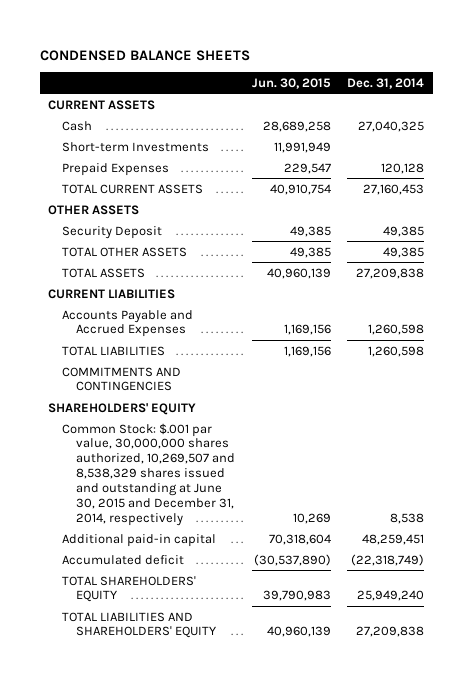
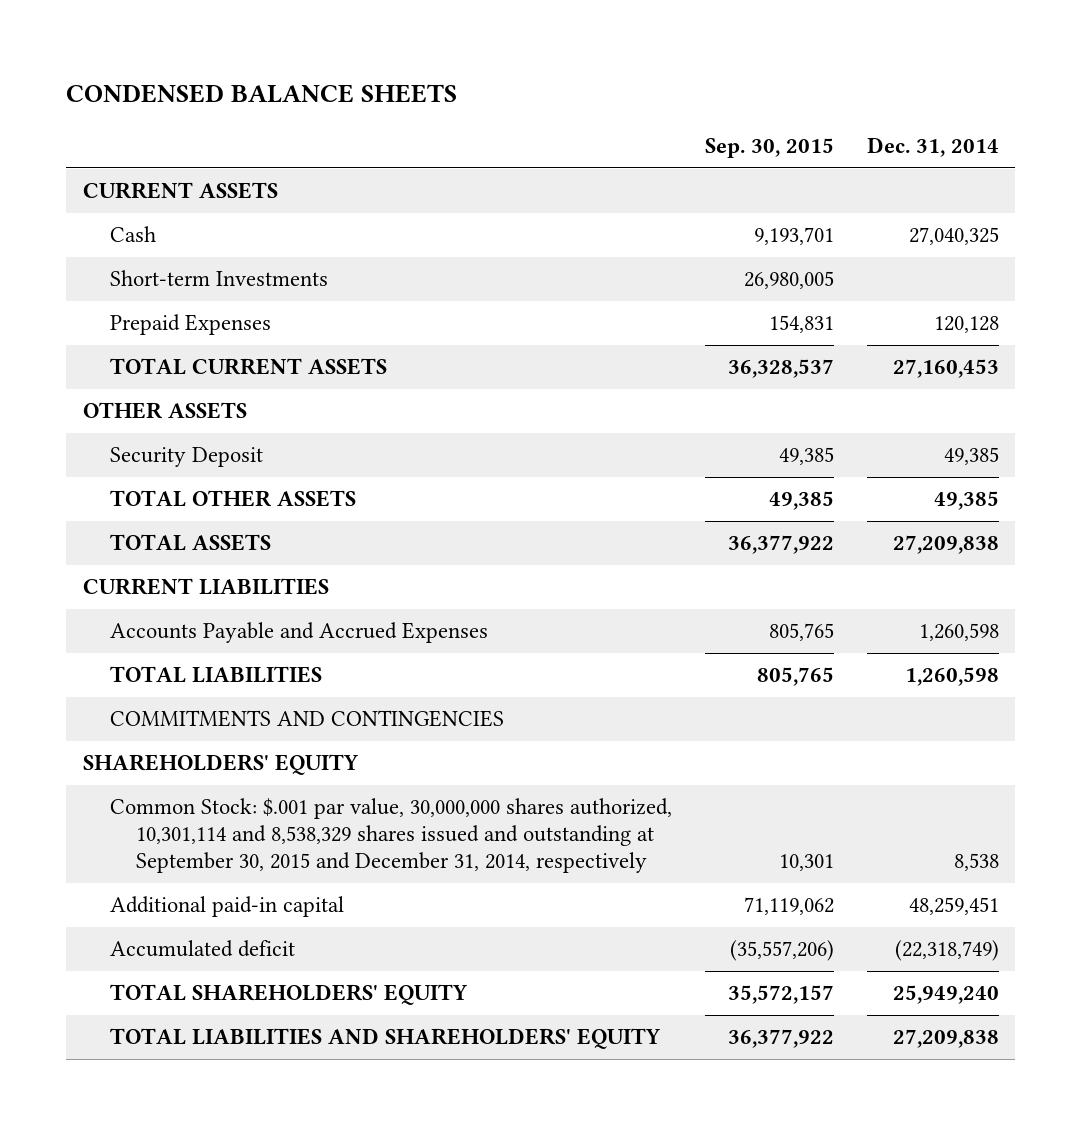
- | Jun. 30, 2015 | Dec. 31, 2014
+ | Sep. 30, 2015 | Dec. 31, 2014
- Common Stock: $.001 par value, 30,000,000 shares authorized, 10,269,507 and 8,538,329 shares issued and outstanding at June 30, 2015 and December 31, 2014, respectively | 10,269 | 8,538
+ Common Stock: $.001 par value, 30,000,000 shares authorized, 10,301,114 and 8,538,329 shares issued and outstanding at September 30, 2015 and December 31, 2014, respectively | 10,301 | 8,538

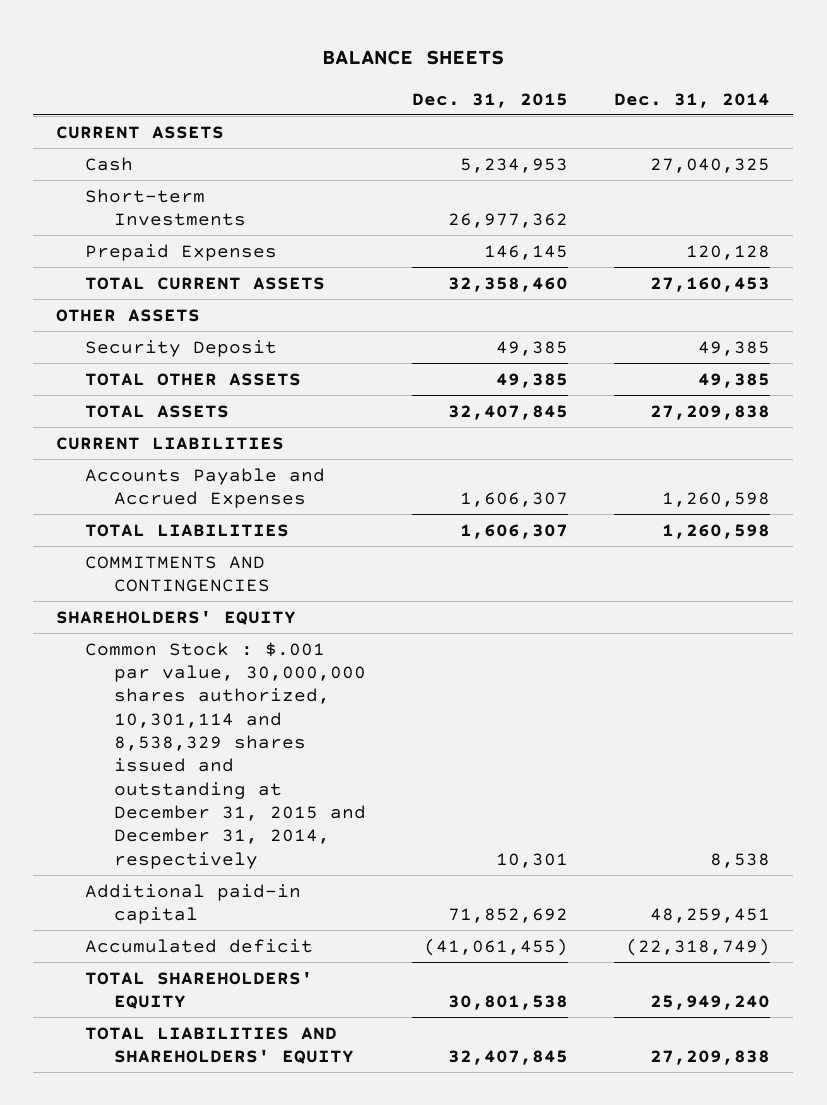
- CONDENSED BALANCE SHEETS
+ BALANCE SHEETS
- | Sep. 30, 2015 | Dec. 31, 2014
+ | Dec. 31, 2015 | Dec. 31, 2014
- Common Stock: $.001 par value, 30,000,000 shares authorized, 10,301,114 and 8,538,329 shares issued and outstanding at September 30, 2015 and December 31, 2014, respectively | 10,301 | 8,538
+ Common Stock : $.001 par value, 30,000,000 shares authorized, 10,301,114 and 8,538,329 shares issued and outstanding at December 31, 2015 and December 31, 2014, respectively | 10,301 | 8,538

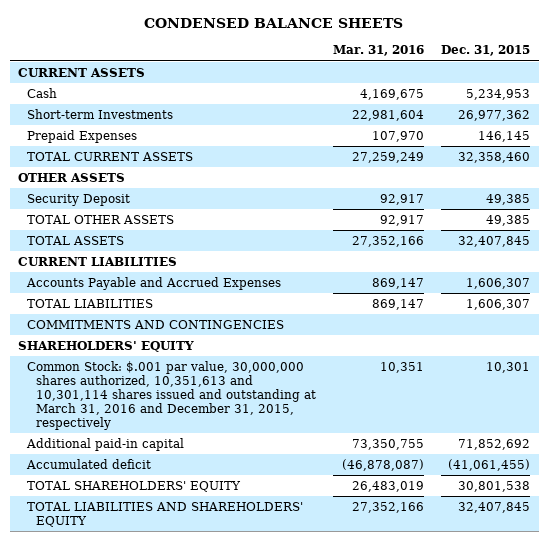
- BALANCE SHEETS
+ CONDENSED BALANCE SHEETS
- | Dec. 31, 2015 | Dec. 31, 2014
+ | Mar. 31, 2016 | Dec. 31, 2015
- Common Stock : $.001 par value, 30,000,000 shares authorized, 10,301,114 and 8,538,329 shares issued and outstanding at December 31, 2015 and December 31, 2014, respectively | 10,301 | 8,538
+ Common Stock: $.001 par value, 30,000,000 shares authorized, 10,351,613 and 10,301,114 shares issued and outstanding at March 31, 2016 and December 31, 2015, respectively | 10,351 | 10,301

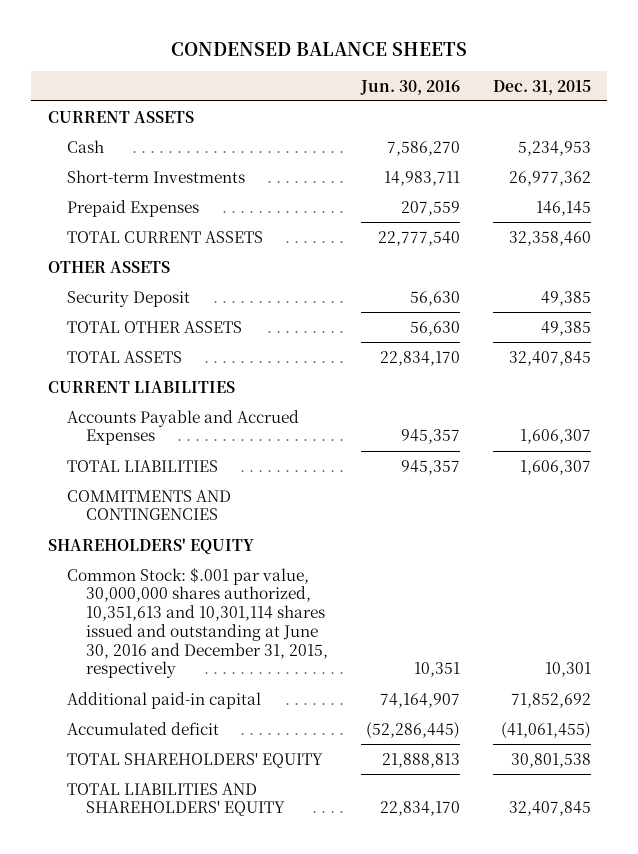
- | Mar. 31, 2016 | Dec. 31, 2015
+ | Jun. 30, 2016 | Dec. 31, 2015
- Common Stock: $.001 par value, 30,000,000 shares authorized, 10,351,613 and 10,301,114 shares issued and outstanding at March 31, 2016 and December 31, 2015, respectively | 10,351 | 10,301
+ Common Stock: $.001 par value, 30,000,000 shares authorized, 10,351,613 and 10,301,114 shares issued and outstanding at June 30, 2016 and December 31, 2015, respectively | 10,351 | 10,301

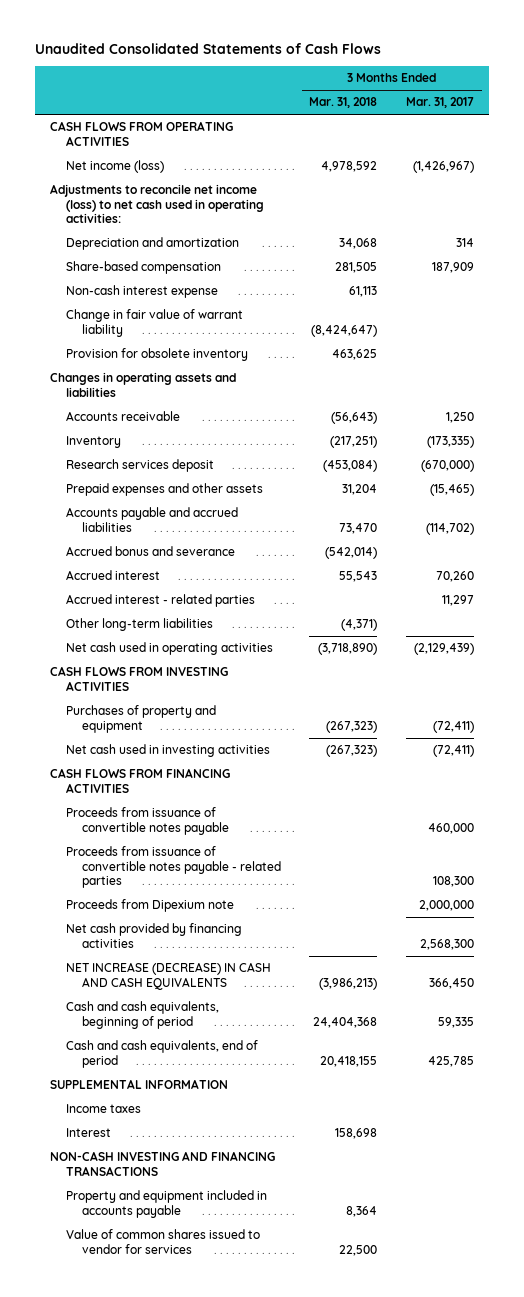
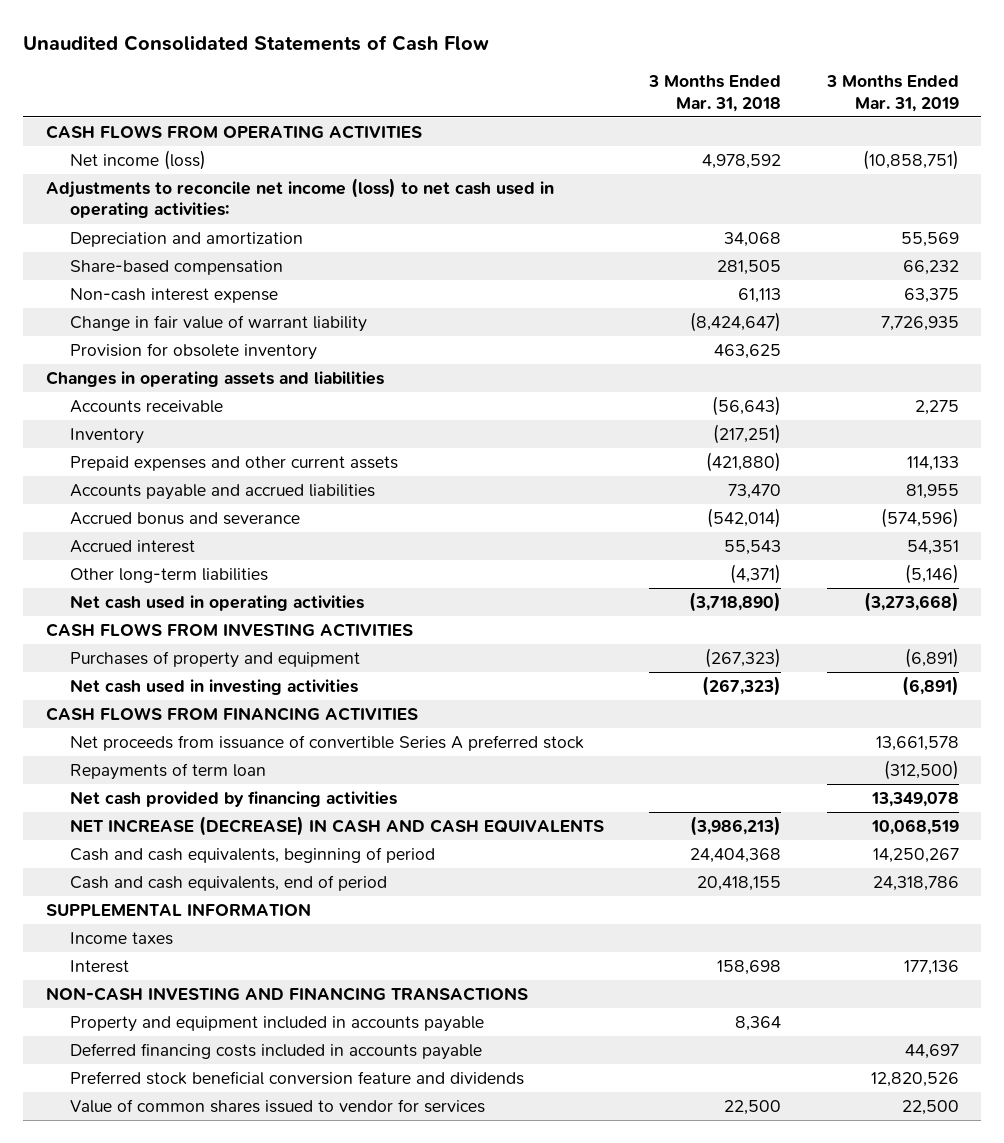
- Unaudited Consolidated Statements of Cash Flows
+ Unaudited Consolidated Statements of Cash Flow
- | 3 Months Ended Mar. 31, 2018 | 3 Months Ended Mar. 31, 2017
+ | 3 Months Ended Mar. 31, 2018 | 3 Months Ended Mar. 31, 2019
- Research services deposit | (453,084) | (670,000)
- Prepaid expenses and other assets | 31,204 | (15,465)
+ Prepaid expenses and other current assets | (421,880) | 114,133
- Accrued interest - related parties | | 11,297
- Proceeds from issuance of convertible notes payable | | 460,000
- Proceeds from issuance of convertible notes payable - related parties | | 108,300
- Proceeds from Dipexium note | | 2,000,000
+ Net proceeds from issuance of convertible Series A preferred stock | | 13,661,578
+ Repayments of term loan | | (312,500)
+ Deferred financing costs included in accounts payable | | 44,697
+ Preferred stock beneficial conversion feature and dividends | | 12,820,526

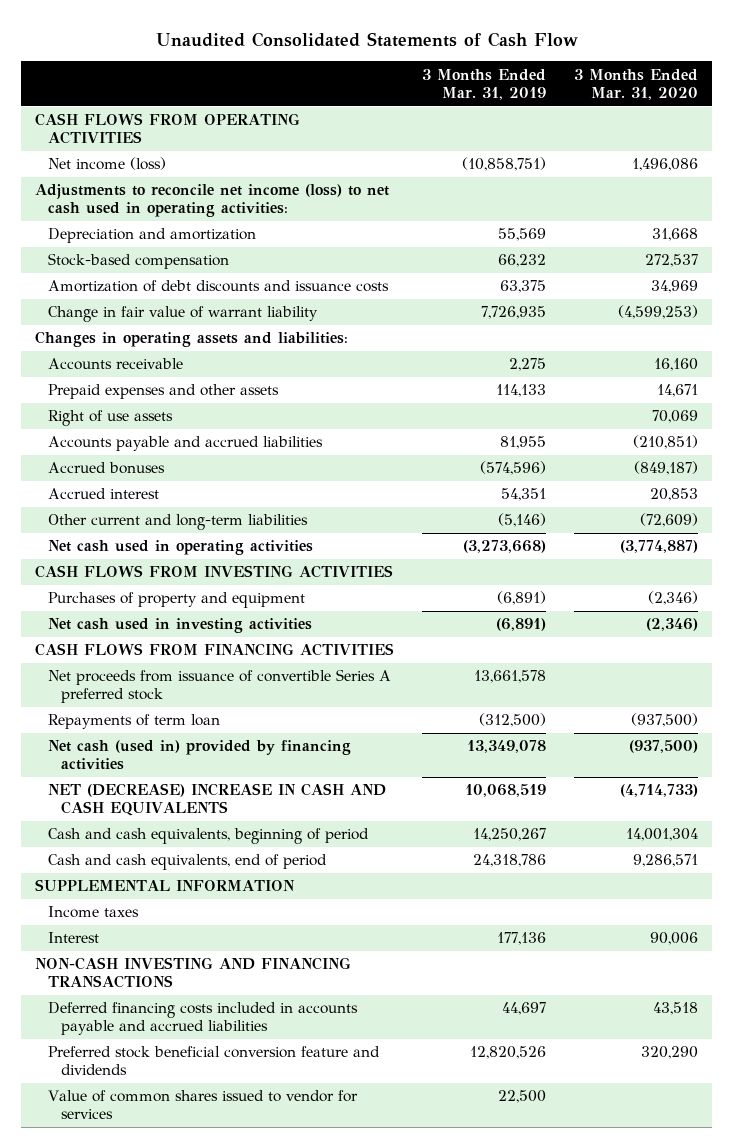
- | 3 Months Ended Mar. 31, 2018 | 3 Months Ended Mar. 31, 2019
+ | 3 Months Ended Mar. 31, 2019 | 3 Months Ended Mar. 31, 2020
- Share-based compensation | 281,505 | 66,232
- Non-cash interest expense | 61,113 | 63,375
+ Stock-based compensation | 66,232 | 272,537
+ Amortization of debt discounts and issuance costs | 63,375 | 34,969
- Provision for obsolete inventory | 463,625 |
- Changes in operating assets and liabilities
+ Changes in operating assets and liabilities:
- Inventory | (217,251) |
- Prepaid expenses and other current assets | (421,880) | 114,133
+ Prepaid expenses and other assets | 114,133 | 14,671
+ Right of use assets | | 70,069
- Accrued bonus and severance | (542,014) | (574,596)
+ Accrued bonuses | (574,596) | (849,187)
- Other long-term liabilities | (4,371) | (5,146)
+ Other current and long-term liabilities | (5,146) | (72,609)
- Net cash provided by financing activities | | 13,349,078
- NET INCREASE (DECREASE) IN CASH AND CASH EQUIVALENTS | (3,986,213) | 10,068,519
+ Net cash (used in) provided by financing activities | 13,349,078 | (937,500)
+ NET (DECREASE) INCREASE IN CASH AND CASH EQUIVALENTS | 10,068,519 | (4,714,733)
- Property and equipment included in accounts payable | 8,364 |
- Deferred financing costs included in accounts payable | | 44,697
+ Deferred financing costs included in accounts payable and accrued liabilities | 44,697 | 43,518

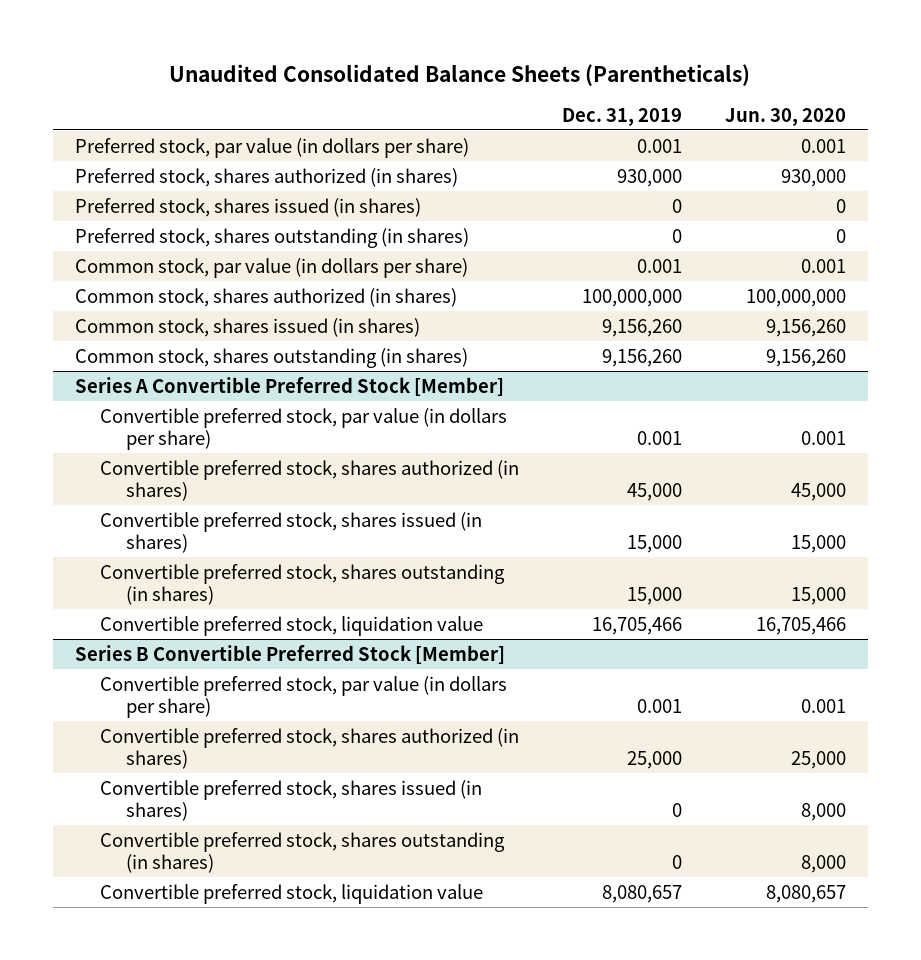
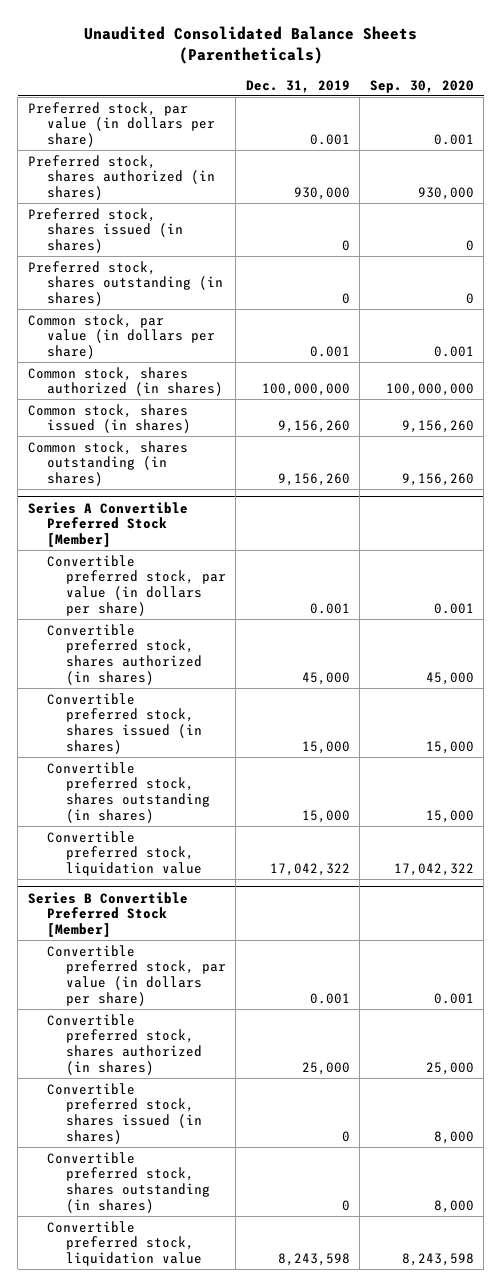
- | Dec. 31, 2019 | Jun. 30, 2020
+ | Dec. 31, 2019 | Sep. 30, 2020
@ Series A Convertible Preferred Stock [Member]
- Convertible preferred stock, liquidation value | 16,705,466 | 16,705,466
+ Convertible preferred stock, liquidation value | 17,042,322 | 17,042,322
@ Series B Convertible Preferred Stock [Member]
- Convertible preferred stock, liquidation value | 8,080,657 | 8,080,657
+ Convertible preferred stock, liquidation value | 8,243,598 | 8,243,598

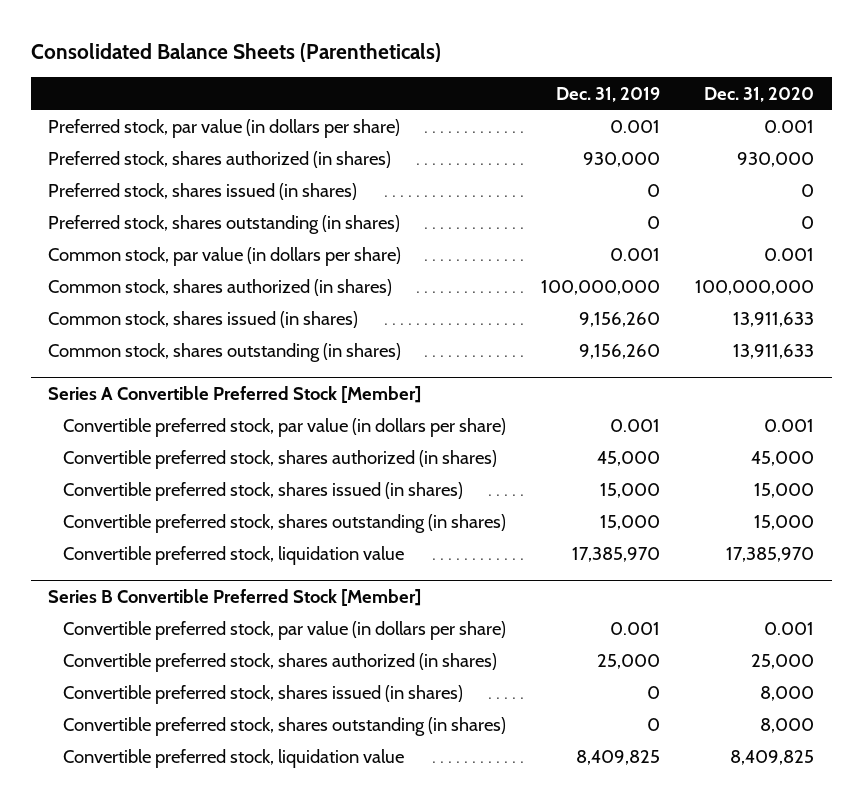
- Unaudited Consolidated Balance Sheets (Parentheticals)
+ Consolidated Balance Sheets (Parentheticals)
- | Dec. 31, 2019 | Sep. 30, 2020
+ | Dec. 31, 2019 | Dec. 31, 2020
@ Series A Convertible Preferred Stock [Member]
- Convertible preferred stock, liquidation value | 17,042,322 | 17,042,322
+ Convertible preferred stock, liquidation value | 17,385,970 | 17,385,970
@ Series B Convertible Preferred Stock [Member]
- Convertible preferred stock, liquidation value | 8,243,598 | 8,243,598
+ Convertible preferred stock, liquidation value | 8,409,825 | 8,409,825

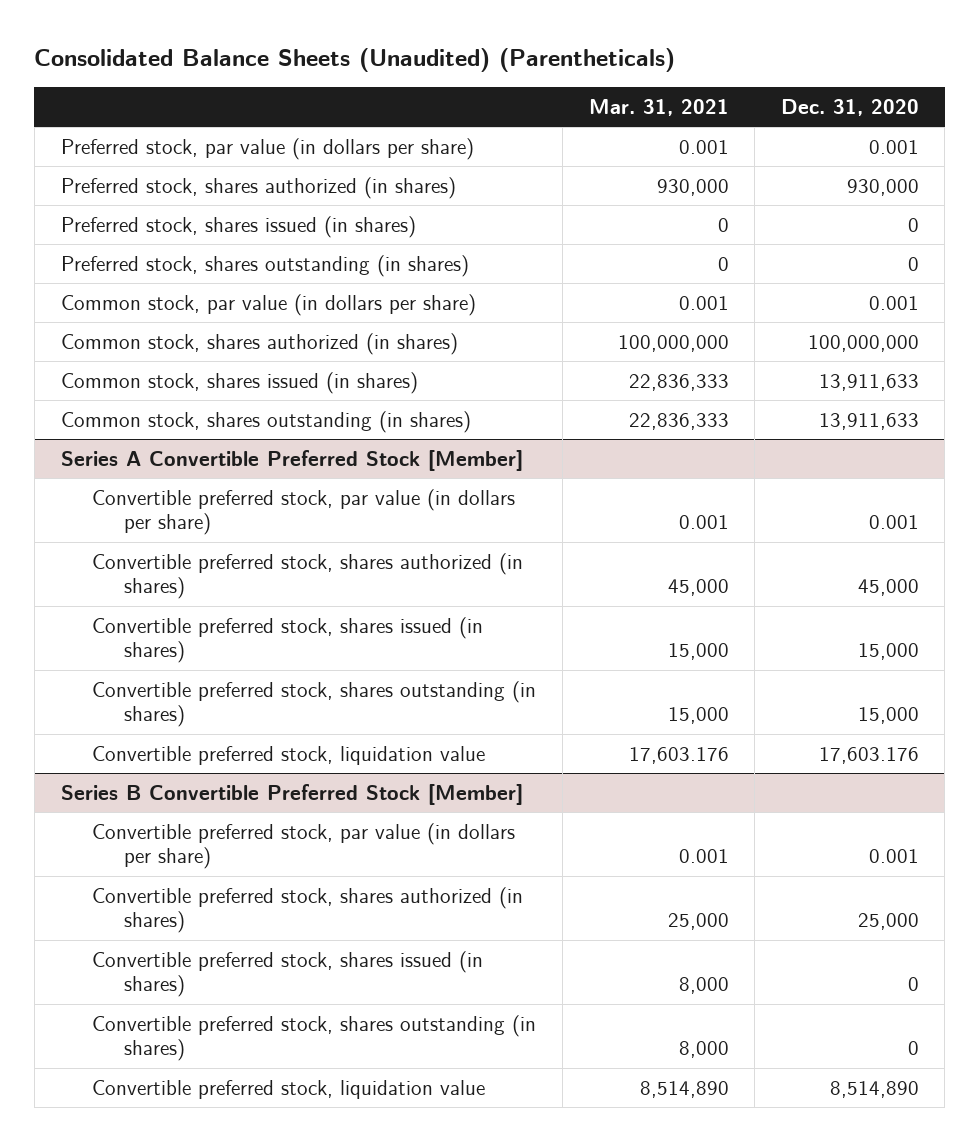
- Consolidated Balance Sheets (Parentheticals)
+ Consolidated Balance Sheets (Unaudited) (Parentheticals)
- | Dec. 31, 2019 | Dec. 31, 2020
+ | Mar. 31, 2021 | Dec. 31, 2020
@ Series A Convertible Preferred Stock [Member]
- Convertible preferred stock, liquidation value | 17,385,970 | 17,385,970
+ Convertible preferred stock, liquidation value | 17,603.176 | 17,603.176
@ Series B Convertible Preferred Stock [Member]
- Convertible preferred stock, shares issued (in shares) | 0 | 8,000
- Convertible preferred stock, shares outstanding (in shares) | 0 | 8,000
- Convertible preferred stock, liquidation value | 8,409,825 | 8,409,825
+ Convertible preferred stock, shares issued (in shares) | 8,000 | 0
+ Convertible preferred stock, shares outstanding (in shares) | 8,000 | 0
+ Convertible preferred stock, liquidation value | 8,514,890 | 8,514,890

